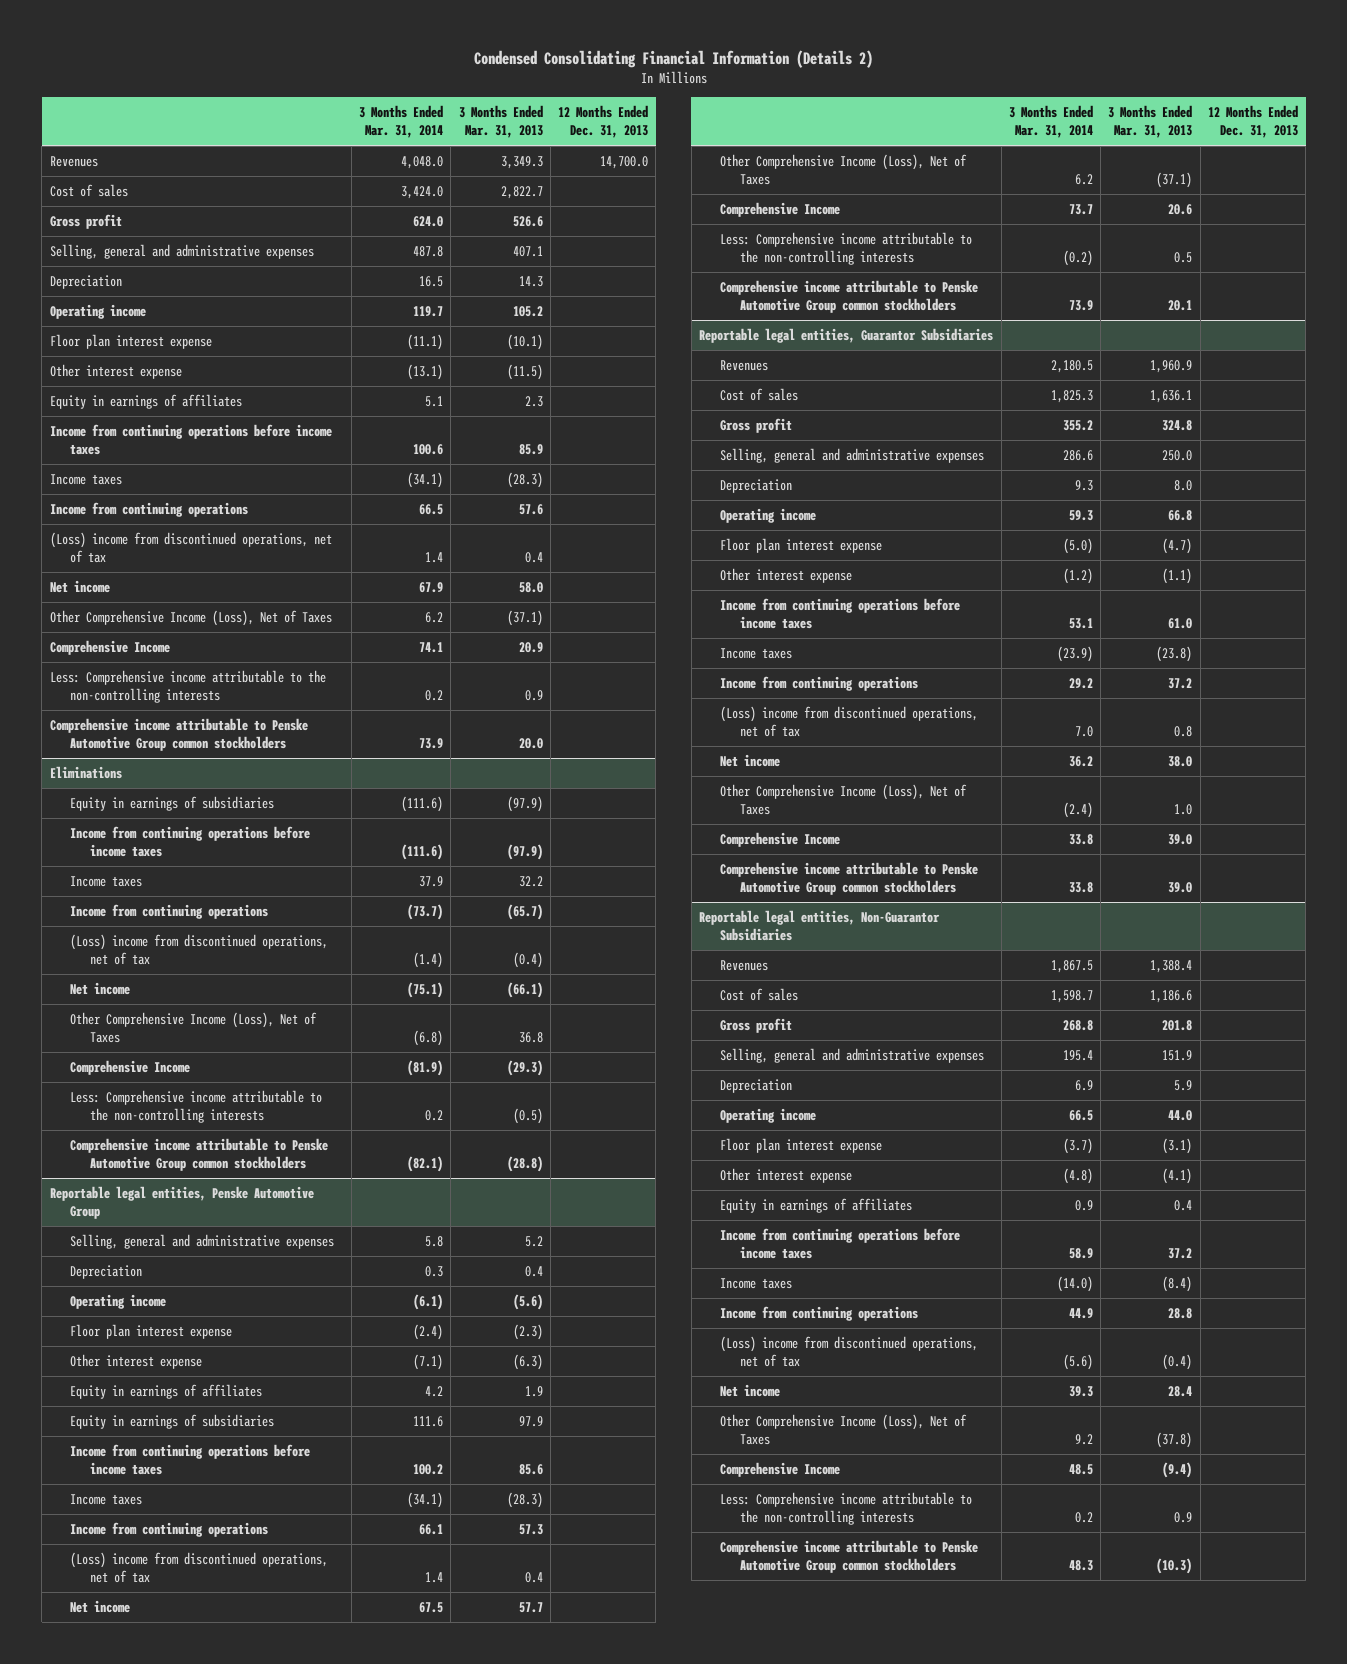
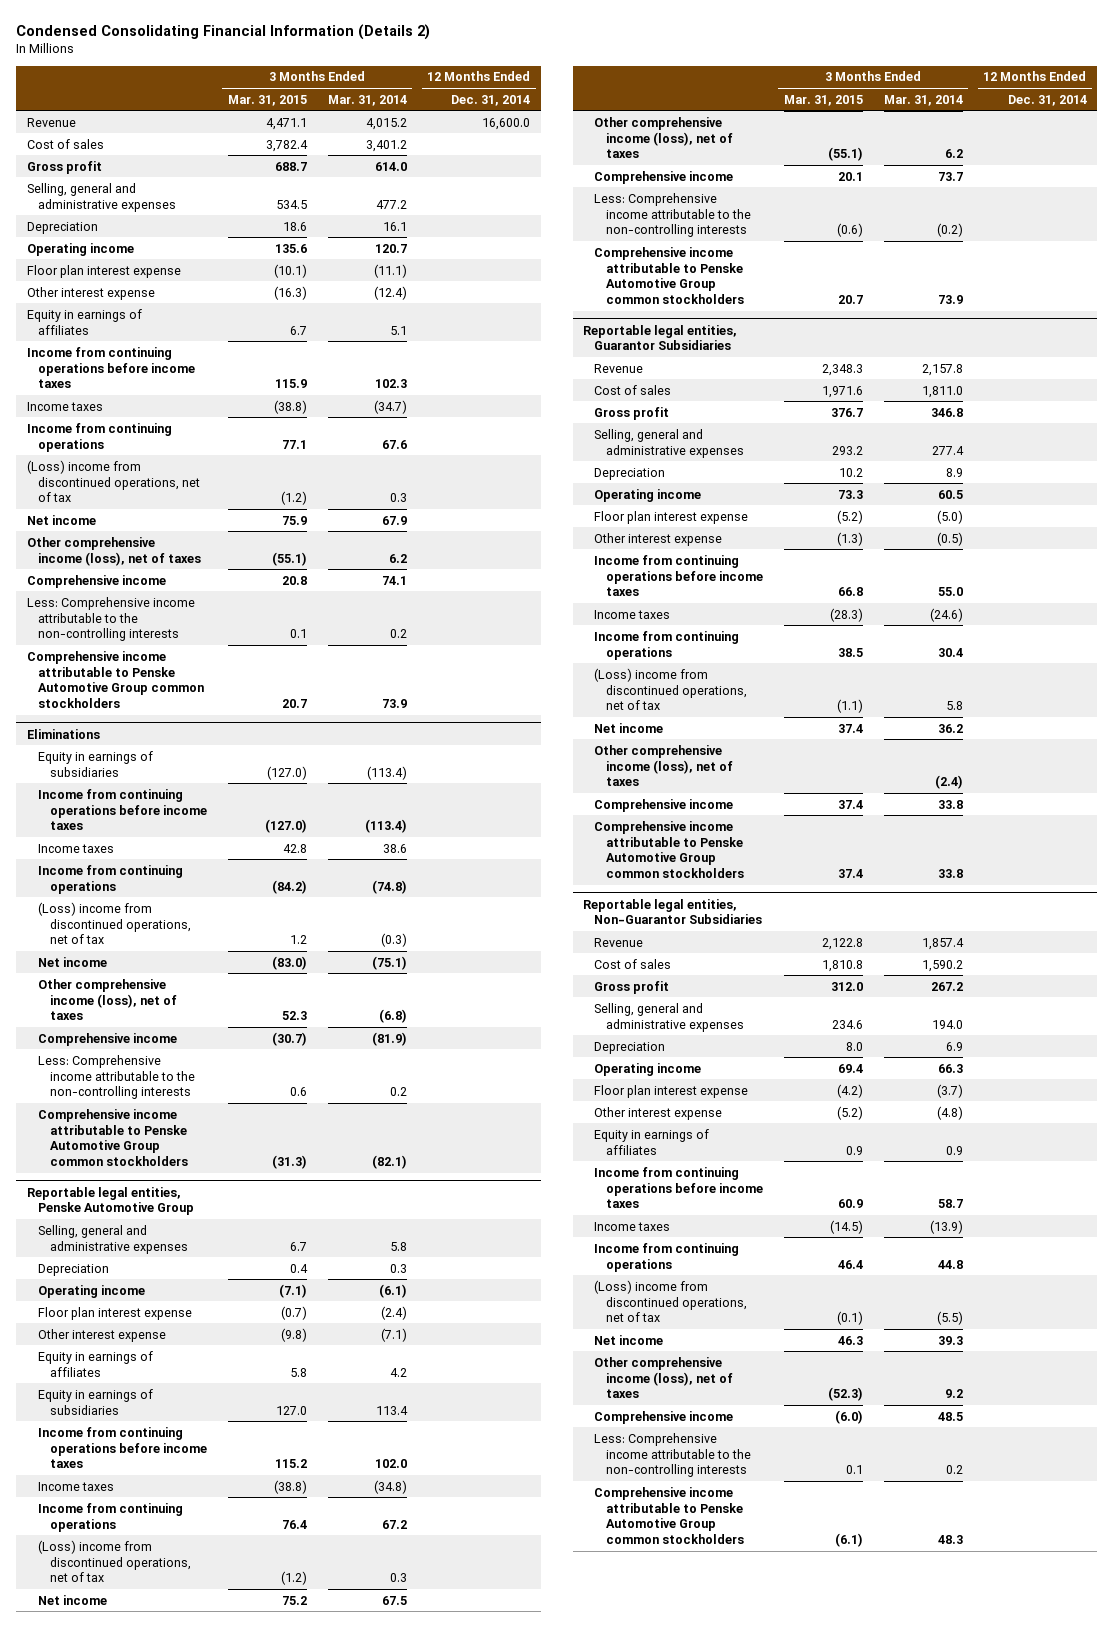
- | 3 Months Ended Mar. 31, 2014 | 3 Months Ended Mar. 31, 2013 | 12 Months Ended Dec. 31, 2013
+ | 3 Months Ended Mar. 31, 2015 | 3 Months Ended Mar. 31, 2014 | 12 Months Ended Dec. 31, 2014
- Revenues | 4,048.0 | 3,349.3 | 14,700.0
- Cost of sales | 3,424.0 | 2,822.7 |
- Gross profit | 624.0 | 526.6 |
- Selling, general and administrative expenses | 487.8 | 407.1 |
- Depreciation | 16.5 | 14.3 |
- Operating income | 119.7 | 105.2 |
+ Revenue | 4,471.1 | 4,015.2 | 16,600.0
+ Cost of sales | 3,782.4 | 3,401.2 |
+ Gross profit | 688.7 | 614.0 |
+ Selling, general and administrative expenses | 534.5 | 477.2 |
+ Depreciation | 18.6 | 16.1 |
+ Operating income | 135.6 | 120.7 |
- Other interest expense | (13.1) | (11.5) |
+ Other interest expense | (16.3) | (12.4) |
- Income from continuing operations before income taxes | 100.6 | 85.9 |
- Income taxes | (34.1) | (28.3) |
- Income from continuing operations | 66.5 | 57.6 |
- (Loss) income from discontinued operations, net of tax | 1.4 | 0.4 |
+ Income from continuing operations before income taxes | 115.9 | 102.3 |
+ Income taxes | (38.8) | (34.7) |
+ Income from continuing operations | 77.1 | 67.6 |
+ (Loss) income from discontinued operations, net of tax | (1.2) | 0.3 |
- Other Comprehensive Income (Loss), Net of Taxes | 6.2 | (37.1) |
- Comprehensive Income | 74.1 | 20.9 |
+ Other comprehensive income (loss), net of taxes | (55.1) | 6.2 |
+ Comprehensive income | 20.8 | 74.1 |
@ Eliminations
- Equity in earnings of subsidiaries | (111.6) | (97.9) |
- Income from continuing operations before income taxes | (111.6) | (97.9) |
- Income taxes | 37.9 | 32.2 |
- Income from continuing operations | (73.7) | (65.7) |
- (Loss) income from discontinued operations, net of tax | (1.4) | (0.4) |
+ Equity in earnings of subsidiaries | (127.0) | (113.4) |
+ Income from continuing operations before income taxes | (127.0) | (113.4) |
+ Income taxes | 42.8 | 38.6 |
+ Income from continuing operations | (84.2) | (74.8) |
+ (Loss) income from discontinued operations, net of tax | 1.2 | (0.3) |
- Other Comprehensive Income (Loss), Net of Taxes | (6.8) | 36.8 |
- Comprehensive Income | (81.9) | (29.3) |
+ Other comprehensive income (loss), net of taxes | 52.3 | (6.8) |
+ Comprehensive income | (30.7) | (81.9) |
@ Reportable legal entities, Penske Automotive Group
- Equity in earnings of subsidiaries | 111.6 | 97.9 |
- Income from continuing operations before income taxes | 100.2 | 85.6 |
- Income taxes | (34.1) | (28.3) |
- Income from continuing operations | 66.1 | 57.3 |
- (Loss) income from discontinued operations, net of tax | 1.4 | 0.4 |
+ Equity in earnings of subsidiaries | 127.0 | 113.4 |
+ Income from continuing operations before income taxes | 115.2 | 102.0 |
+ Income taxes | (38.8) | (34.8) |
+ Income from continuing operations | 76.4 | 67.2 |
+ (Loss) income from discontinued operations, net of tax | (1.2) | 0.3 |
- Other Comprehensive Income (Loss), Net of Taxes | 6.2 | (37.1) |
- Comprehensive Income | 73.7 | 20.6 |
+ Other comprehensive income (loss), net of taxes | (55.1) | 6.2 |
+ Comprehensive income | 20.1 | 73.7 |
@ Reportable legal entities, Guarantor Subsidiaries
- Revenues | 2,180.5 | 1,960.9 |
- Cost of sales | 1,825.3 | 1,636.1 |
- Gross profit | 355.2 | 324.8 |
- Selling, general and administrative expenses | 286.6 | 250.0 |
- Depreciation | 9.3 | 8.0 |
- Operating income | 59.3 | 66.8 |
+ Revenue | 2,348.3 | 2,157.8 |
+ Cost of sales | 1,971.6 | 1,811.0 |
+ Gross profit | 376.7 | 346.8 |
+ Selling, general and administrative expenses | 293.2 | 277.4 |
+ Depreciation | 10.2 | 8.9 |
+ Operating income | 73.3 | 60.5 |
- Other interest expense | (1.2) | (1.1) |
- Income from continuing operations before income taxes | 53.1 | 61.0 |
- Income taxes | (23.9) | (23.8) |
- Income from continuing operations | 29.2 | 37.2 |
- (Loss) income from discontinued operations, net of tax | 7.0 | 0.8 |
+ Other interest expense | (1.3) | (0.5) |
+ Income from continuing operations before income taxes | 66.8 | 55.0 |
+ Income taxes | (28.3) | (24.6) |
+ Income from continuing operations | 38.5 | 30.4 |
+ (Loss) income from discontinued operations, net of tax | (1.1) | 5.8 |
- Other Comprehensive Income (Loss), Net of Taxes | (2.4) | 1.0 |
- Comprehensive Income | 33.8 | 39.0 |
+ Other comprehensive income (loss), net of taxes | | (2.4) |
+ Comprehensive income | 37.4 | 33.8 |
@ Reportable legal entities, Non-Guarantor Subsidiaries
- Revenues | 1,867.5 | 1,388.4 |
- Cost of sales | 1,598.7 | 1,186.6 |
- Gross profit | 268.8 | 201.8 |
- Selling, general and administrative expenses | 195.4 | 151.9 |
+ Revenue | 2,122.8 | 1,857.4 |
+ Cost of sales | 1,810.8 | 1,590.2 |
+ Gross profit | 312.0 | 267.2 |
+ Selling, general and administrative expenses | 234.6 | 194.0 |
- Operating income | 66.5 | 44.0 |
+ Operating income | 69.4 | 66.3 |
- Income from continuing operations before income taxes | 58.9 | 37.2 |
- Income taxes | (14.0) | (8.4) |
- Income from continuing operations | 44.9 | 28.8 |
- (Loss) income from discontinued operations, net of tax | (5.6) | (0.4) |
+ Income from continuing operations before income taxes | 60.9 | 58.7 |
+ Income taxes | (14.5) | (13.9) |
+ Income from continuing operations | 46.4 | 44.8 |
+ (Loss) income from discontinued operations, net of tax | (0.1) | (5.5) |
- Other Comprehensive Income (Loss), Net of Taxes | 9.2 | (37.8) |
- Comprehensive Income | 48.5 | (9.4) |
+ Other comprehensive income (loss), net of taxes | (52.3) | 9.2 |
+ Comprehensive income | (6.0) | 48.5 |

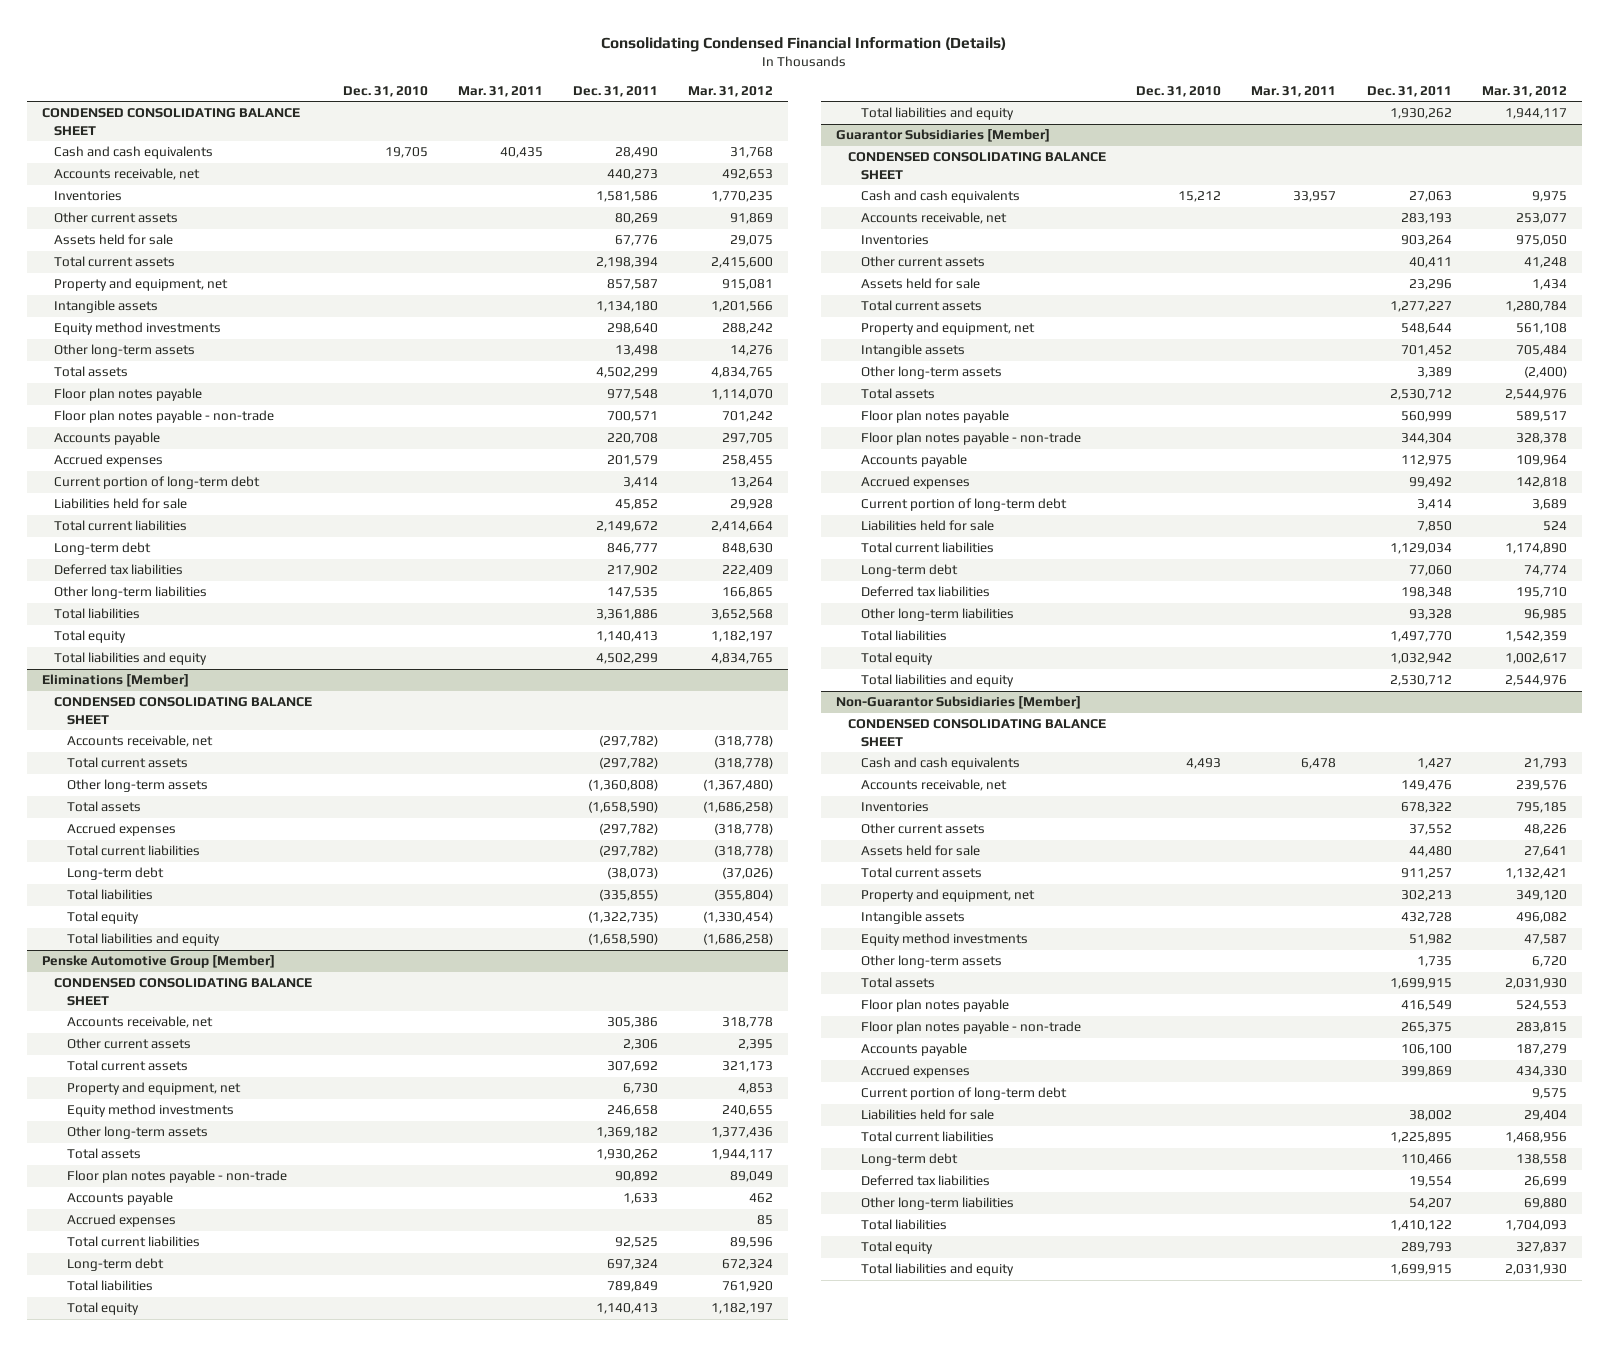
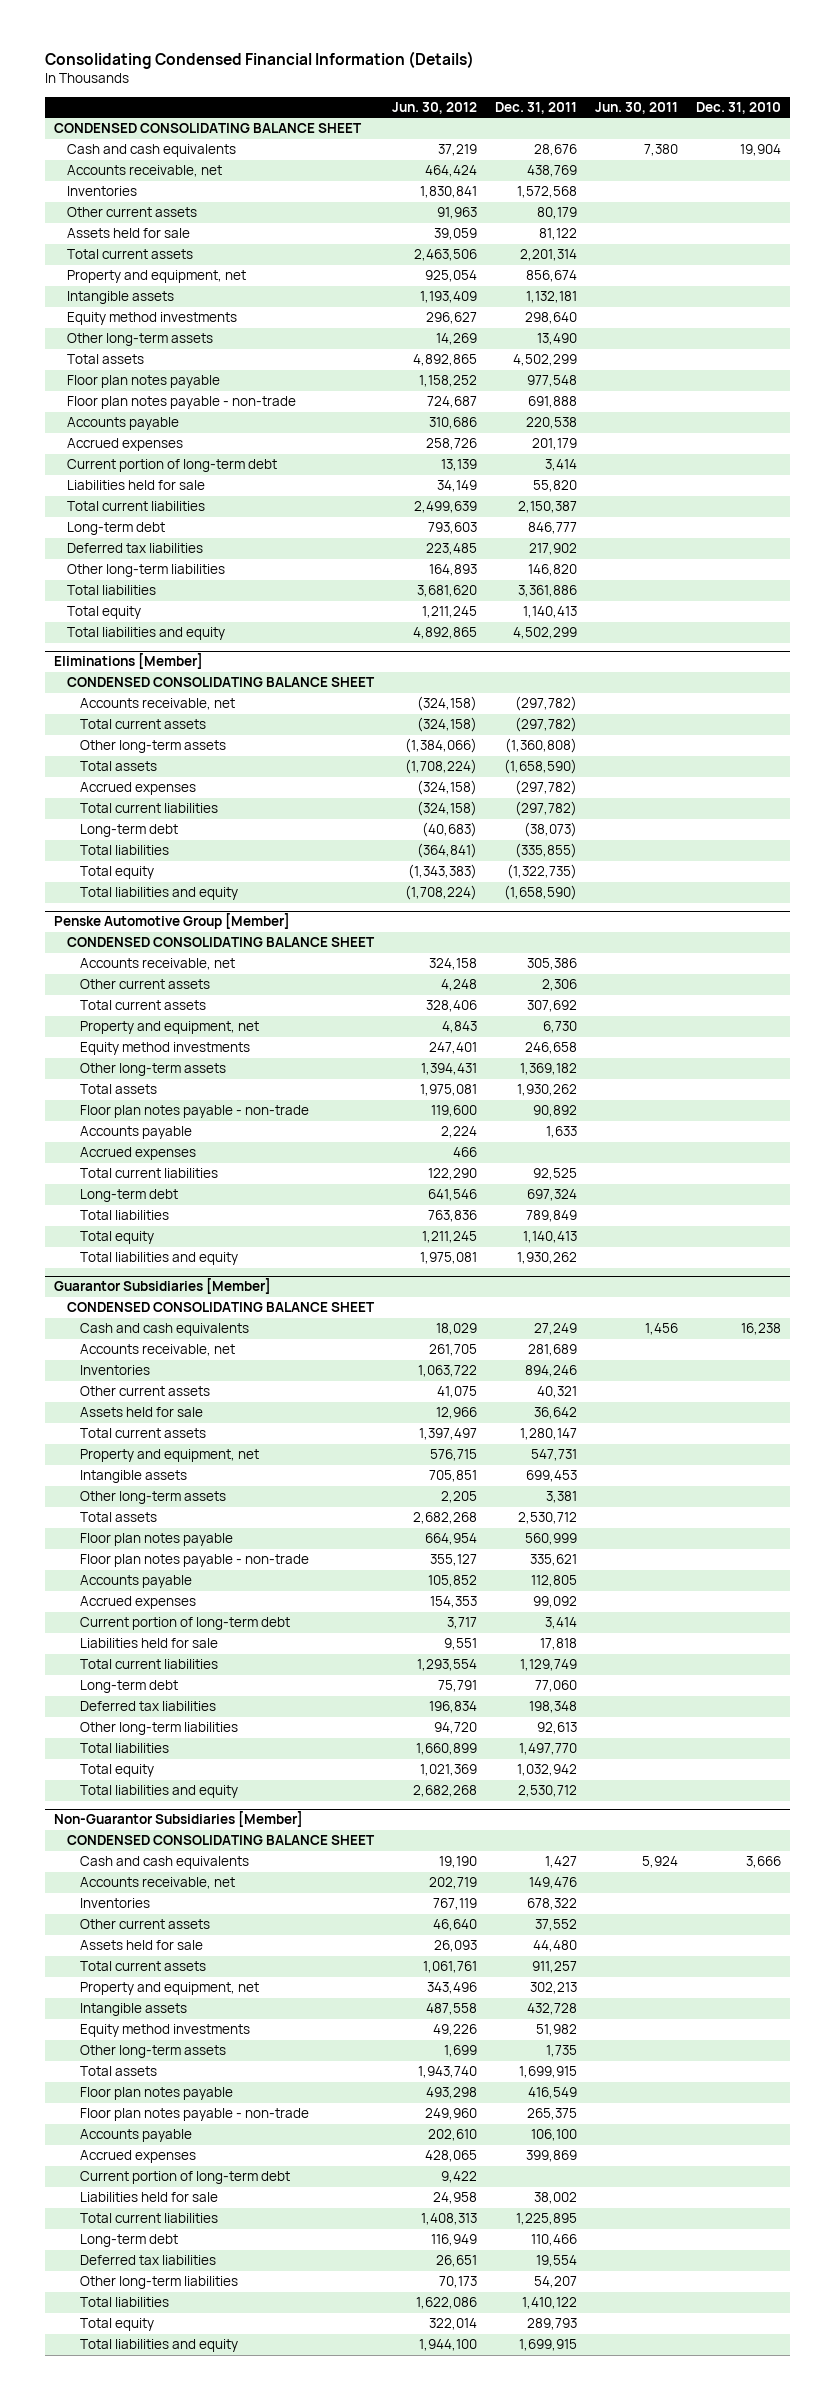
- | Dec. 31, 2010 | Mar. 31, 2011 | Dec. 31, 2011 | Mar. 31, 2012
+ | Jun. 30, 2012 | Dec. 31, 2011 | Jun. 30, 2011 | Dec. 31, 2010
- Cash and cash equivalents | 19,705 | 40,435 | 28,490 | 31,768
- Accounts receivable, net | | | 440,273 | 492,653
- Inventories | | | 1,581,586 | 1,770,235
- Other current assets | | | 80,269 | 91,869
- Assets held for sale | | | 67,776 | 29,075
- Total current assets | | | 2,198,394 | 2,415,600
- Property and equipment, net | | | 857,587 | 915,081
- Intangible assets | | | 1,134,180 | 1,201,566
+ Cash and cash equivalents | 37,219 | 28,676 | 7,380 | 19,904
+ Accounts receivable, net | 464,424 | 438,769 | |
+ Inventories | 1,830,841 | 1,572,568 | |
+ Other current assets | 91,963 | 80,179 | |
+ Assets held for sale | 39,059 | 81,122 | |
+ Total current assets | 2,463,506 | 2,201,314 | |
+ Property and equipment, net | 925,054 | 856,674 | |
+ Intangible assets | 1,193,409 | 1,132,181 | |
- Other long-term assets | | | 13,498 | 14,276
+ Other long-term assets | 14,269 | 13,490 | |
- Floor plan notes payable - non-trade | | | 700,571 | 701,242
- Accounts payable | | | 220,708 | 297,705
- Accrued expenses | | | 201,579 | 258,455
+ Floor plan notes payable - non-trade | 724,687 | 691,888 | |
+ Accounts payable | 310,686 | 220,538 | |
+ Accrued expenses | 258,726 | 201,179 | |
- Liabilities held for sale | | | 45,852 | 29,928
- Total current liabilities | | | 2,149,672 | 2,414,664
+ Liabilities held for sale | 34,149 | 55,820 | |
+ Total current liabilities | 2,499,639 | 2,150,387 | |
- Other long-term liabilities | | | 147,535 | 166,865
+ Other long-term liabilities | 164,893 | 146,820 | |
@ Guarantor Subsidiaries [Member]
- Cash and cash equivalents | 15,212 | 33,957 | 27,063 | 9,975
- Accounts receivable, net | | | 283,193 | 253,077
- Inventories | | | 903,264 | 975,050
- Other current assets | | | 40,411 | 41,248
- Assets held for sale | | | 23,296 | 1,434
- Total current assets | | | 1,277,227 | 1,280,784
- Property and equipment, net | | | 548,644 | 561,108
- Intangible assets | | | 701,452 | 705,484
- Other long-term assets | | | 3,389 | (2,400)
+ Cash and cash equivalents | 18,029 | 27,249 | 1,456 | 16,238
+ Accounts receivable, net | 261,705 | 281,689 | |
+ Inventories | 1,063,722 | 894,246 | |
+ Other current assets | 41,075 | 40,321 | |
+ Assets held for sale | 12,966 | 36,642 | |
+ Total current assets | 1,397,497 | 1,280,147 | |
+ Property and equipment, net | 576,715 | 547,731 | |
+ Intangible assets | 705,851 | 699,453 | |
+ Other long-term assets | 2,205 | 3,381 | |
- Floor plan notes payable - non-trade | | | 344,304 | 328,378
- Accounts payable | | | 112,975 | 109,964
- Accrued expenses | | | 99,492 | 142,818
+ Floor plan notes payable - non-trade | 355,127 | 335,621 | |
+ Accounts payable | 105,852 | 112,805 | |
+ Accrued expenses | 154,353 | 99,092 | |
- Liabilities held for sale | | | 7,850 | 524
- Total current liabilities | | | 1,129,034 | 1,174,890
+ Liabilities held for sale | 9,551 | 17,818 | |
+ Total current liabilities | 1,293,554 | 1,129,749 | |
- Other long-term liabilities | | | 93,328 | 96,985
+ Other long-term liabilities | 94,720 | 92,613 | |
@ Non-Guarantor Subsidiaries [Member]
- Cash and cash equivalents | 4,493 | 6,478 | 1,427 | 21,793
+ Cash and cash equivalents | 19,190 | 1,427 | 5,924 | 3,666

